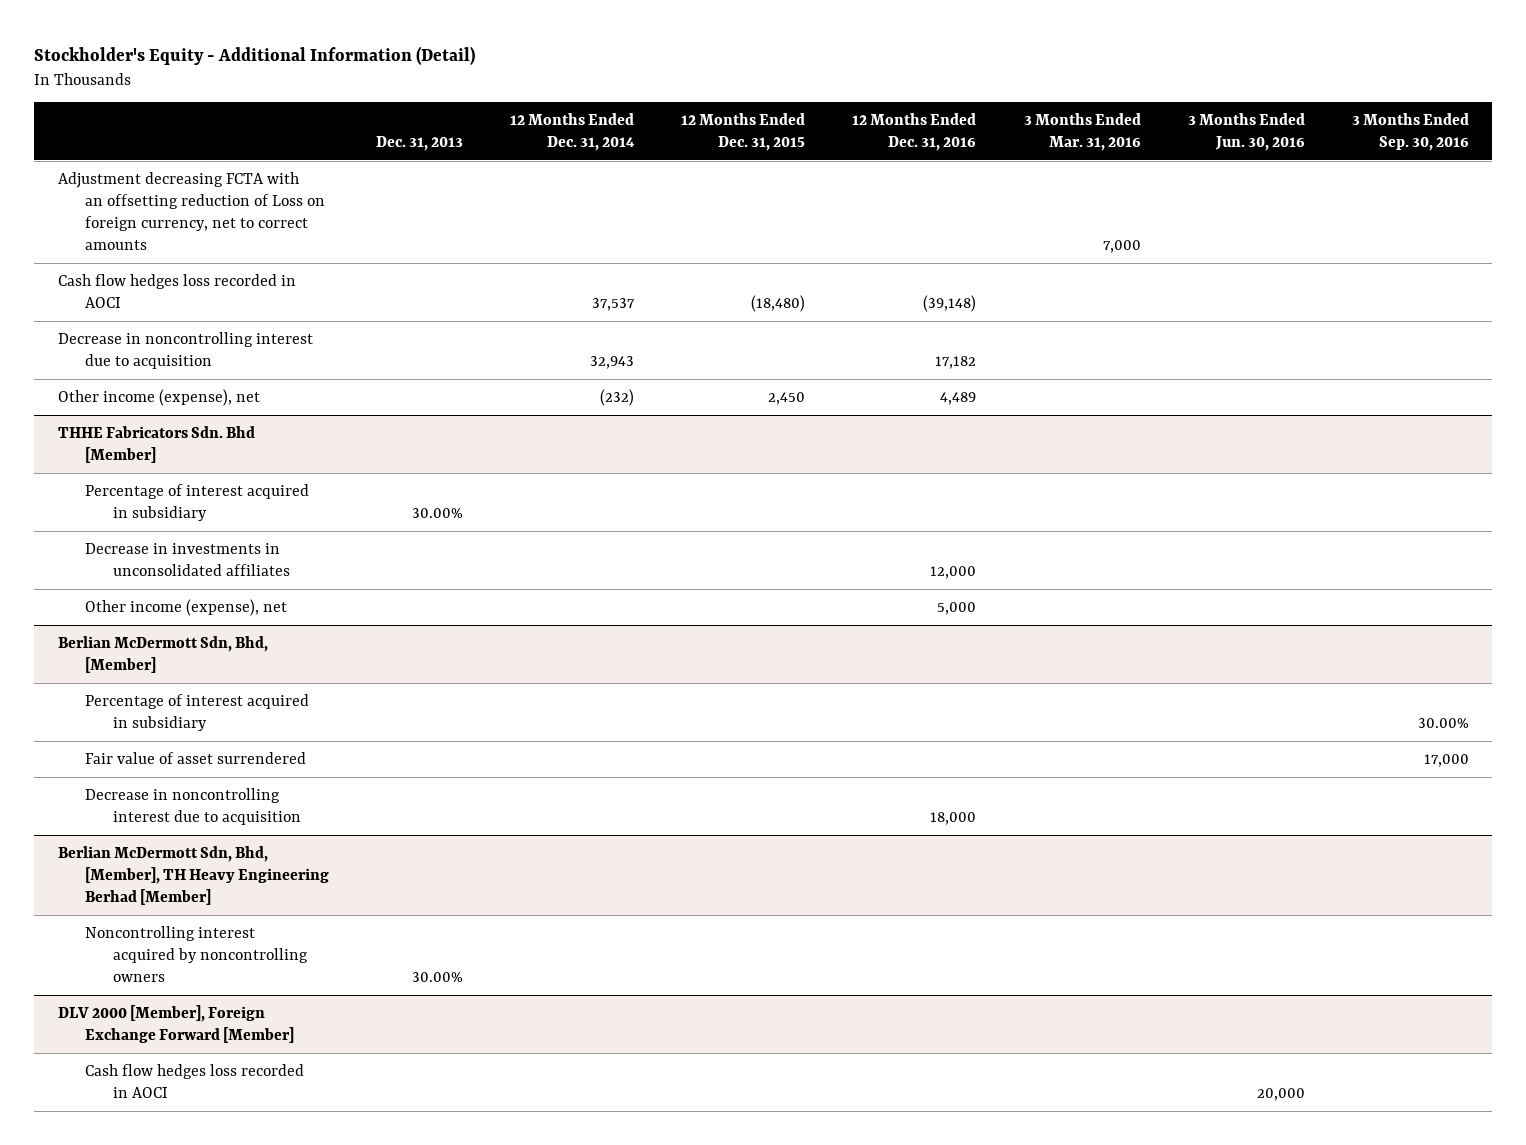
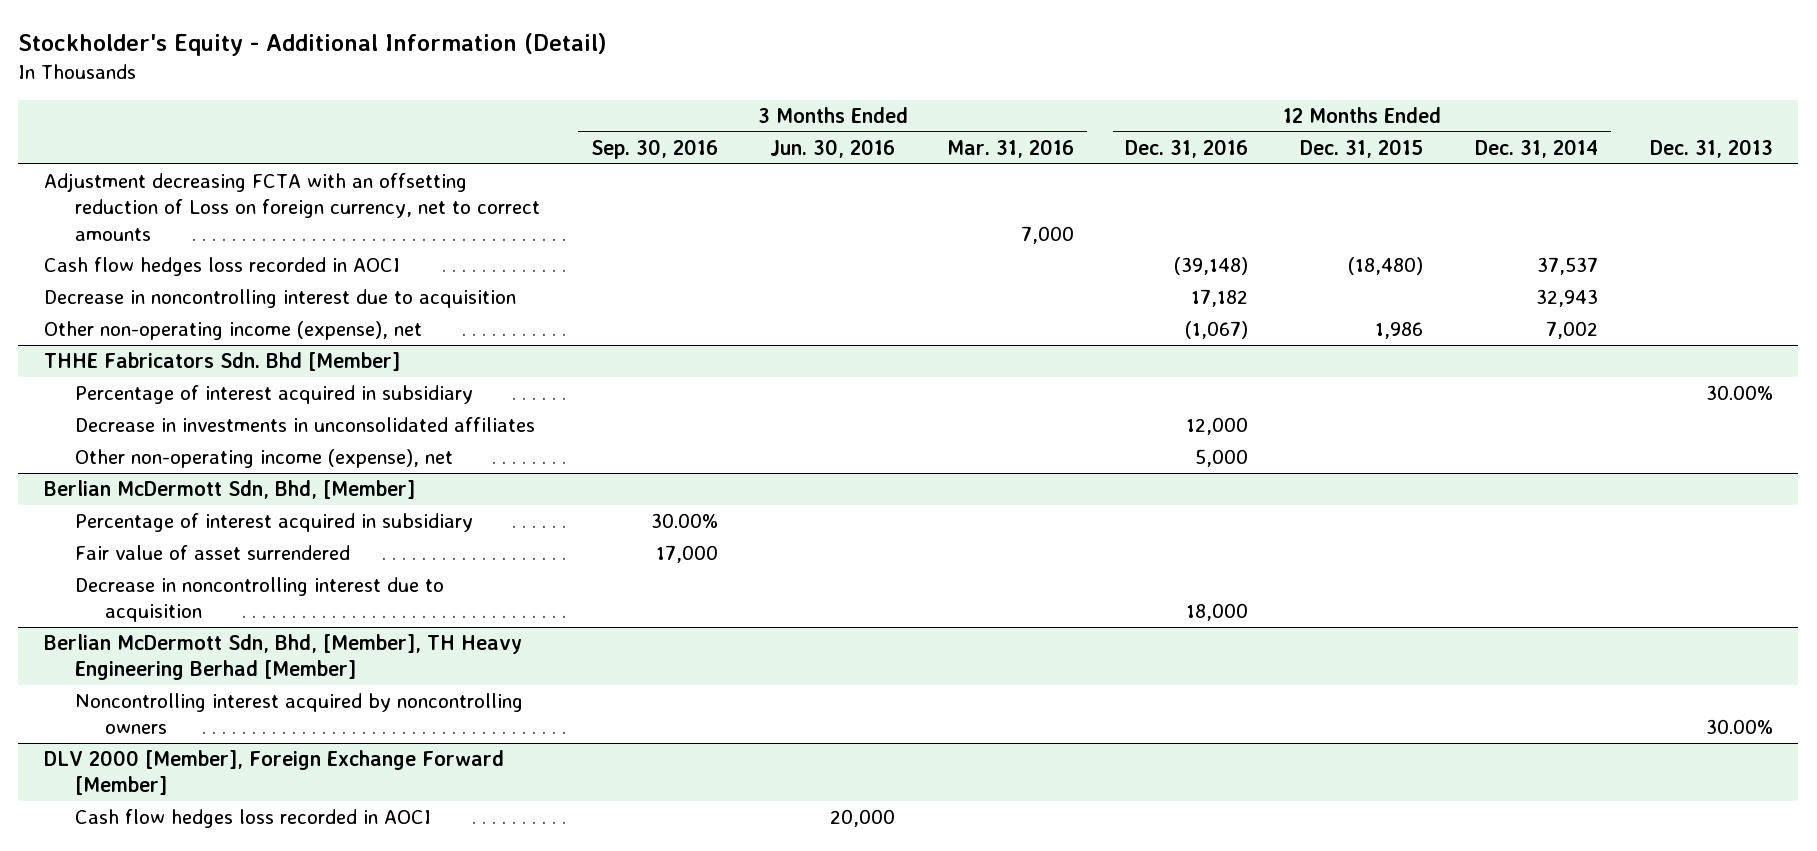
- | Dec. 31, 2013 | 12 Months Ended Dec. 31, 2014 | 12 Months Ended Dec. 31, 2015 | 12 Months Ended Dec. 31, 2016 | 3 Months Ended Mar. 31, 2016 | 3 Months Ended Jun. 30, 2016 | 3 Months Ended Sep. 30, 2016
+ | 3 Months Ended Sep. 30, 2016 | 3 Months Ended Jun. 30, 2016 | 3 Months Ended Mar. 31, 2016 | 12 Months Ended Dec. 31, 2016 | 12 Months Ended Dec. 31, 2015 | 12 Months Ended Dec. 31, 2014 | Dec. 31, 2013
- Other income (expense), net | | (232) | 2,450 | 4,489 | | |
+ Other non-operating income (expense), net | | | | (1,067) | 1,986 | 7,002 |
@ THHE Fabricators Sdn. Bhd [Member]
- Other income (expense), net | | | | 5,000 | | |
+ Other non-operating income (expense), net | | | | 5,000 | | |

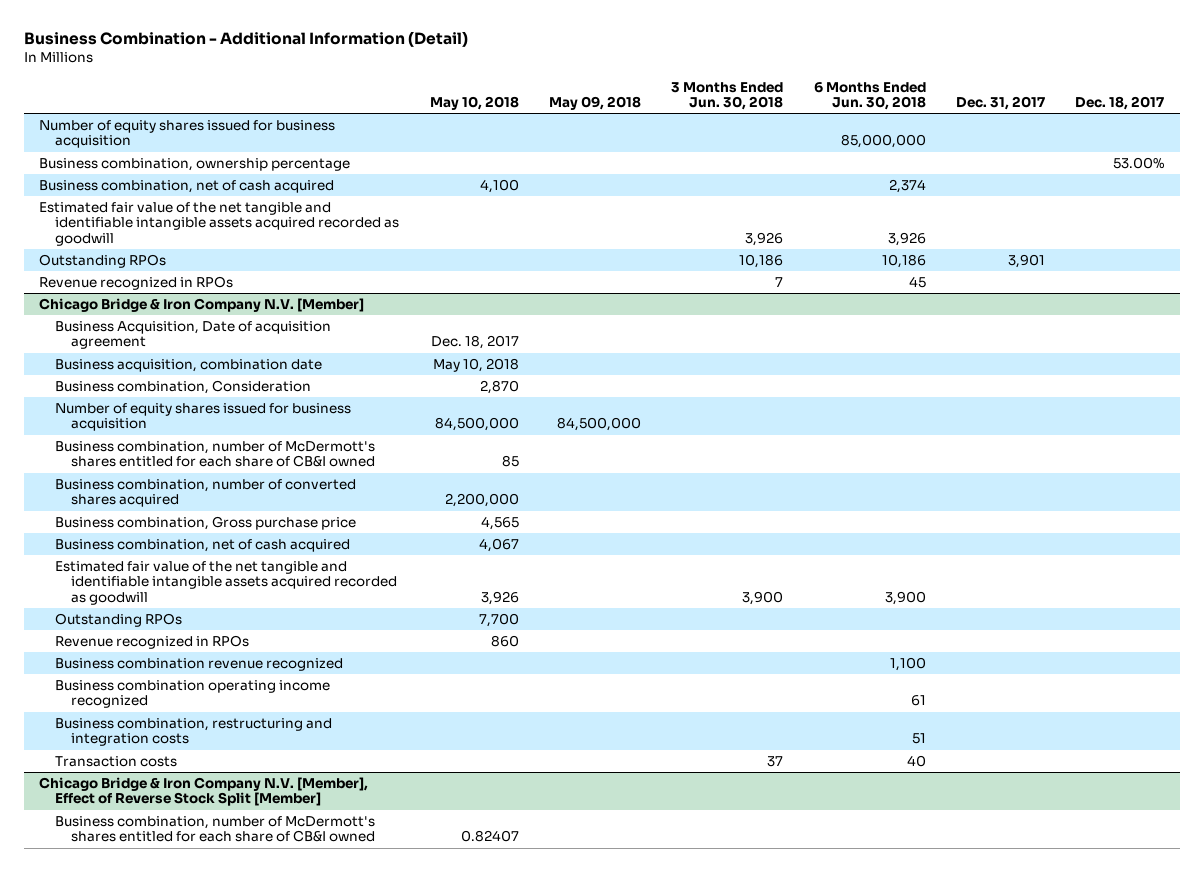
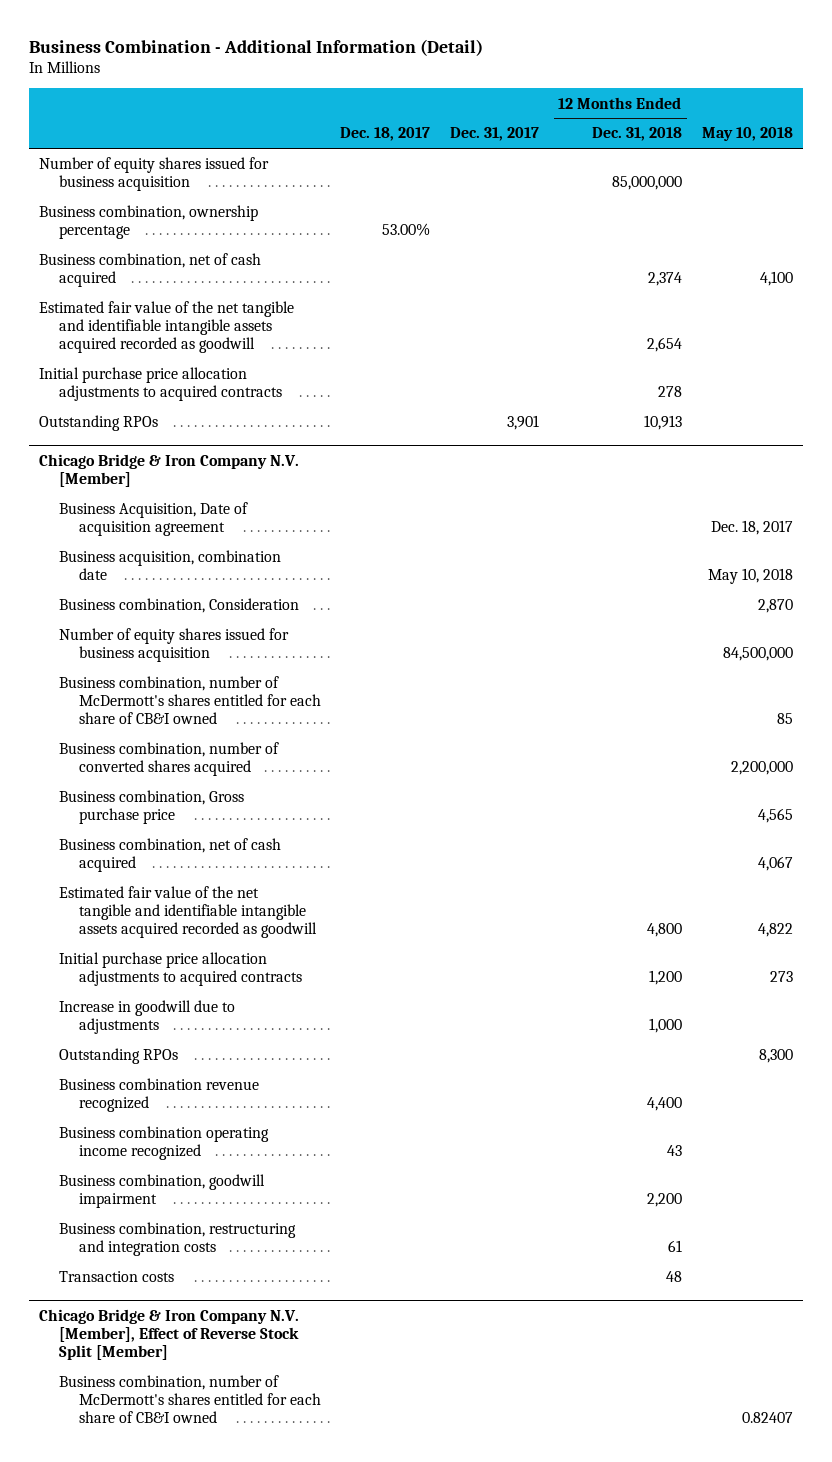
- | May 10, 2018 | May 09, 2018 | 3 Months Ended Jun. 30, 2018 | 6 Months Ended Jun. 30, 2018 | Dec. 31, 2017 | Dec. 18, 2017
+ | Dec. 18, 2017 | Dec. 31, 2017 | 12 Months Ended Dec. 31, 2018 | May 10, 2018
+ Initial purchase price allocation adjustments to acquired contracts | | | 278 |
- Revenue recognized in RPOs | | | 7 | 45 | |
@ Chicago Bridge & Iron Company N.V. [Member]
- Estimated fair value of the net tangible and identifiable intangible assets acquired recorded as goodwill | 3,926 | | 3,900 | 3,900 | |
- Outstanding RPOs | 7,700 | | | | |
- Revenue recognized in RPOs | 860 | | | | |
+ Estimated fair value of the net tangible and identifiable intangible assets acquired recorded as goodwill | | | 4,800 | 4,822
+ Initial purchase price allocation adjustments to acquired contracts | | | 1,200 | 273
+ Increase in goodwill due to adjustments | | | 1,000 |
+ Outstanding RPOs | | | | 8,300
+ Business combination, goodwill impairment | | | 2,200 |

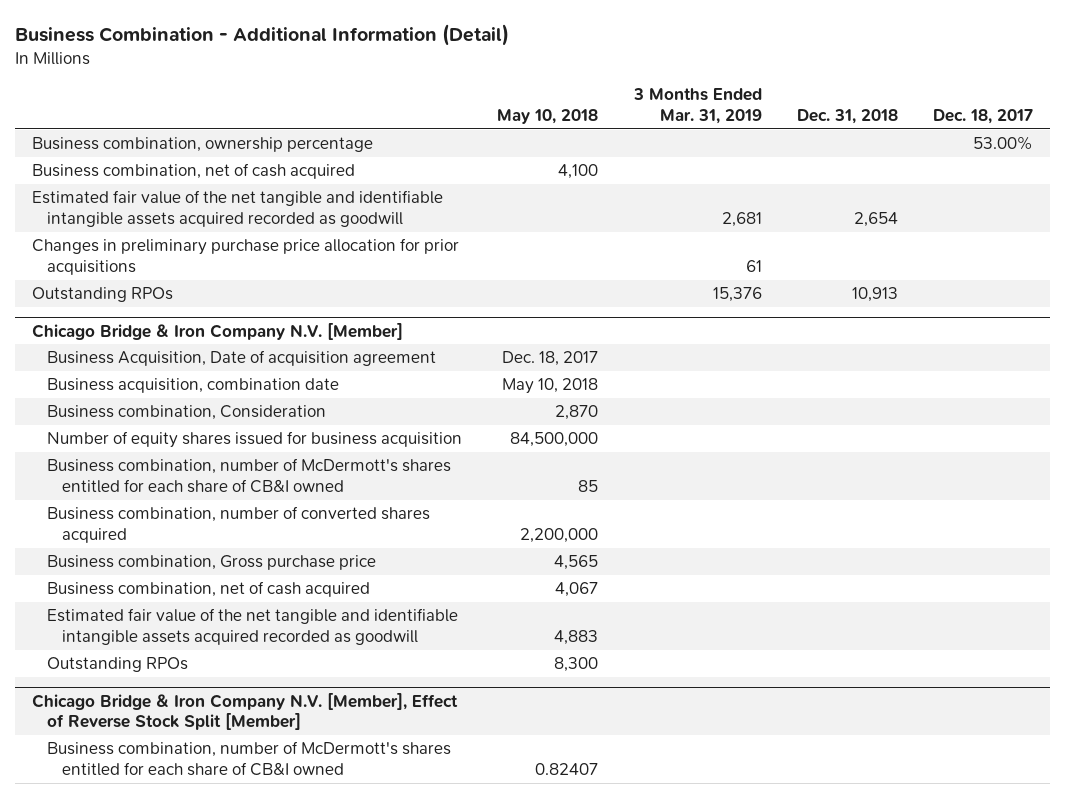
- | Dec. 18, 2017 | Dec. 31, 2017 | 12 Months Ended Dec. 31, 2018 | May 10, 2018
+ | May 10, 2018 | 3 Months Ended Mar. 31, 2019 | Dec. 31, 2018 | Dec. 18, 2017
- Number of equity shares issued for business acquisition | | | 85,000,000 |
- Initial purchase price allocation adjustments to acquired contracts | | | 278 |
+ Changes in preliminary purchase price allocation for prior acquisitions | | 61 | |
@ Chicago Bridge & Iron Company N.V. [Member]
- Estimated fair value of the net tangible and identifiable intangible assets acquired recorded as goodwill | | | 4,800 | 4,822
- Initial purchase price allocation adjustments to acquired contracts | | | 1,200 | 273
- Increase in goodwill due to adjustments | | | 1,000 |
+ Estimated fair value of the net tangible and identifiable intangible assets acquired recorded as goodwill | 4,883 | | |
- Business combination revenue recognized | | | 4,400 |
- Business combination operating income recognized | | | 43 |
- Business combination, goodwill impairment | | | 2,200 |
- Business combination, restructuring and integration costs | | | 61 |
- Transaction costs | | | 48 |

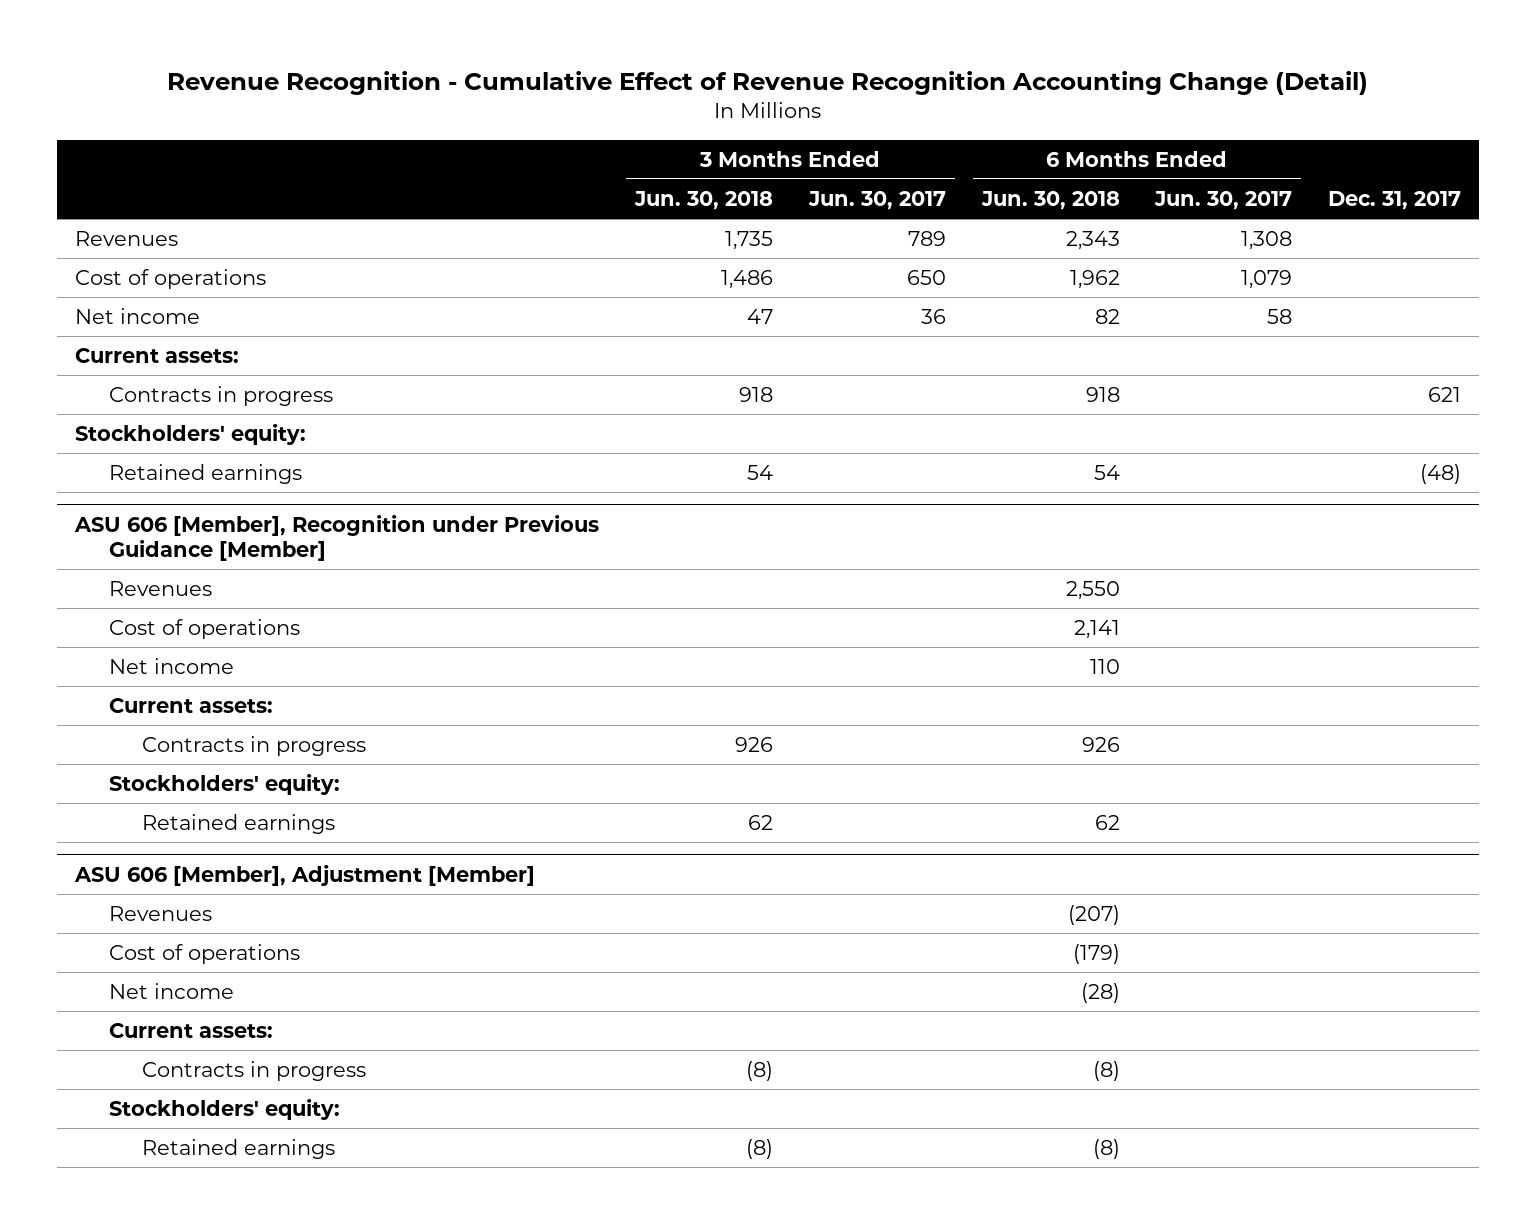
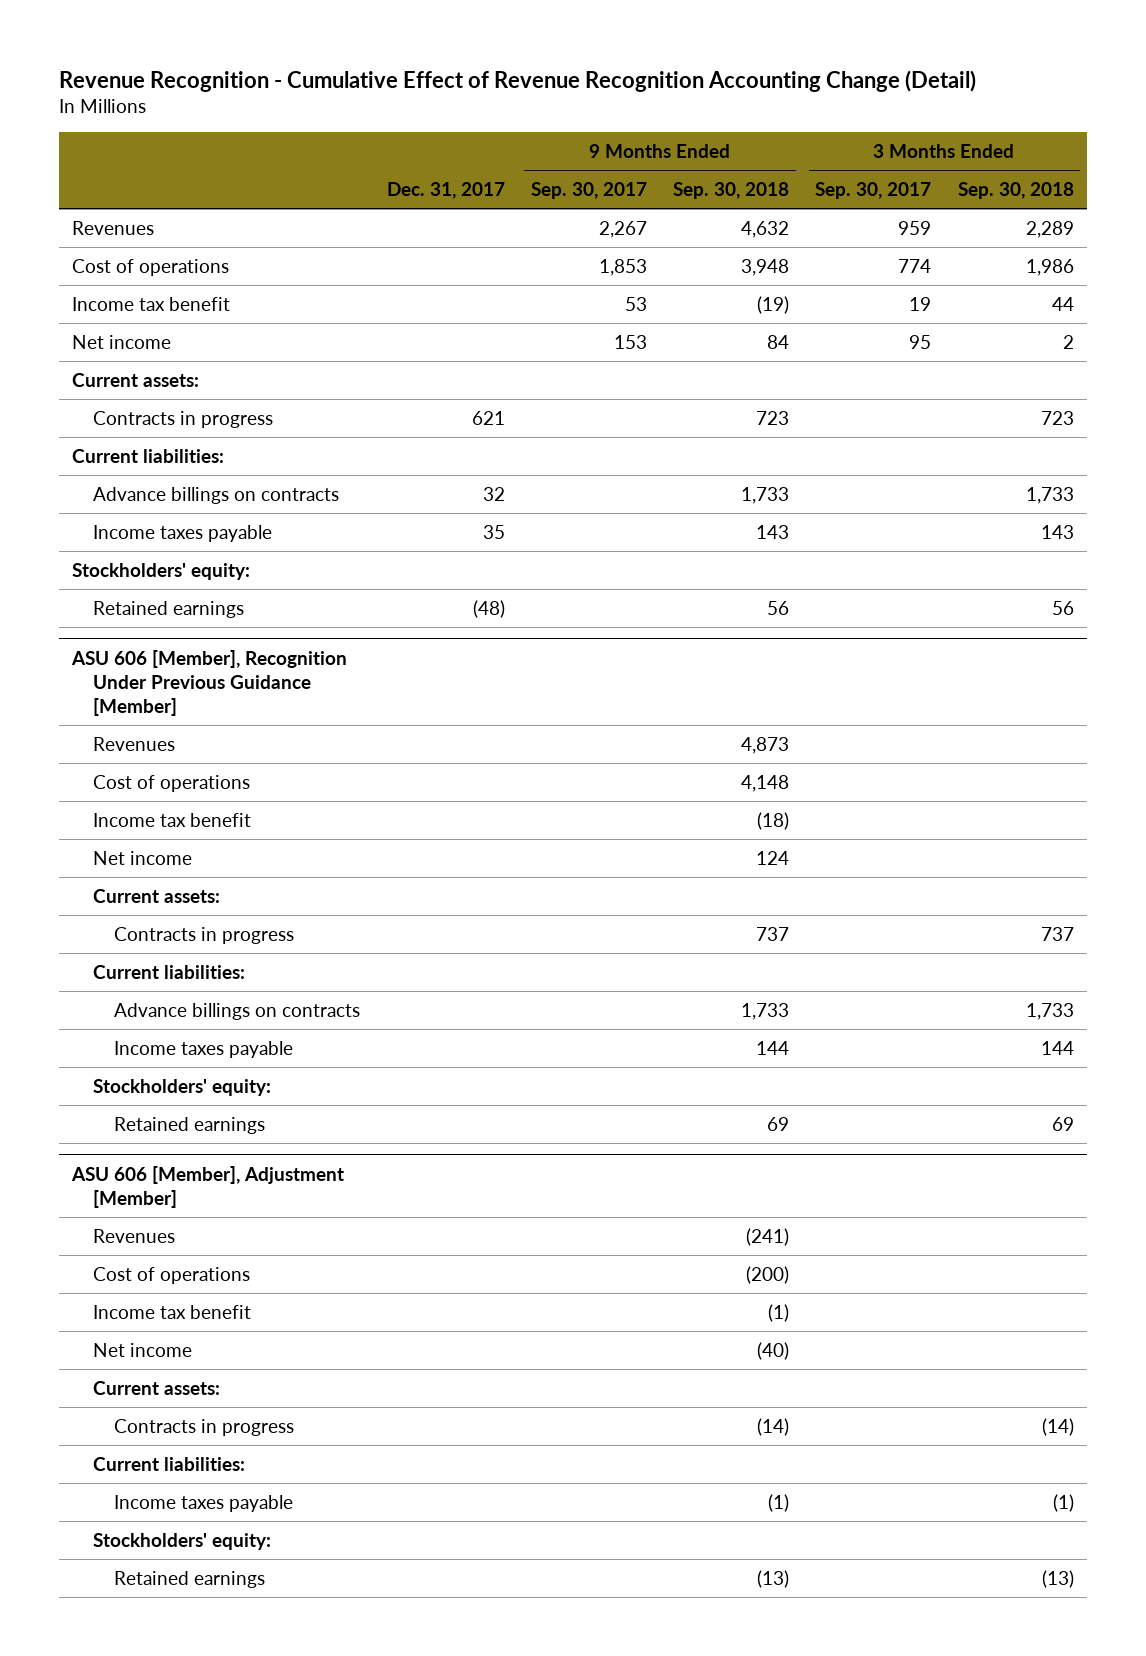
- | 3 Months Ended Jun. 30, 2018 | 3 Months Ended Jun. 30, 2017 | 6 Months Ended Jun. 30, 2018 | 6 Months Ended Jun. 30, 2017 | Dec. 31, 2017
+ | Dec. 31, 2017 | 9 Months Ended Sep. 30, 2017 | 9 Months Ended Sep. 30, 2018 | 3 Months Ended Sep. 30, 2017 | 3 Months Ended Sep. 30, 2018
+ Income tax benefit | | 53 | (19) | 19 | 44
+ Current liabilities:
+ Advance billings on contracts | 32 | | 1,733 | | 1,733
+ Income taxes payable | 35 | | 143 | | 143
- ASU 606 [Member], Recognition under Previous Guidance [Member]
+ ASU 606 [Member], Recognition Under Previous Guidance [Member]
+ Income tax benefit | | | (18) | |
+ Current liabilities:
+ Advance billings on contracts | | | 1,733 | | 1,733
+ Income taxes payable | | | 144 | | 144
@ ASU 606 [Member], Adjustment [Member]
+ Income tax benefit | | | (1) | |
+ Current liabilities:
+ Income taxes payable | | | (1) | | (1)

